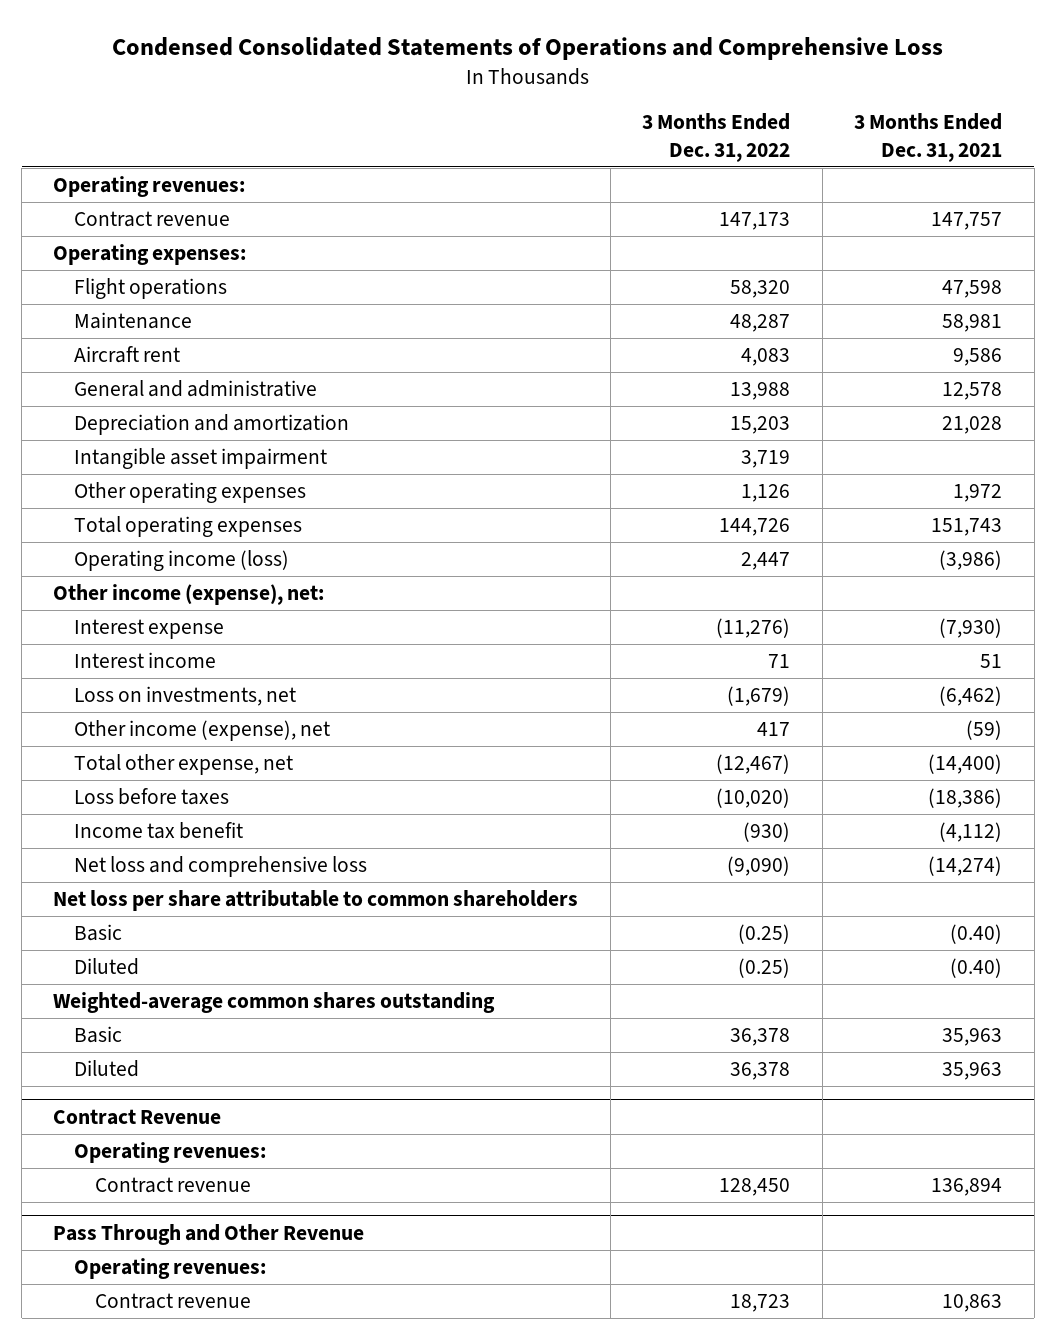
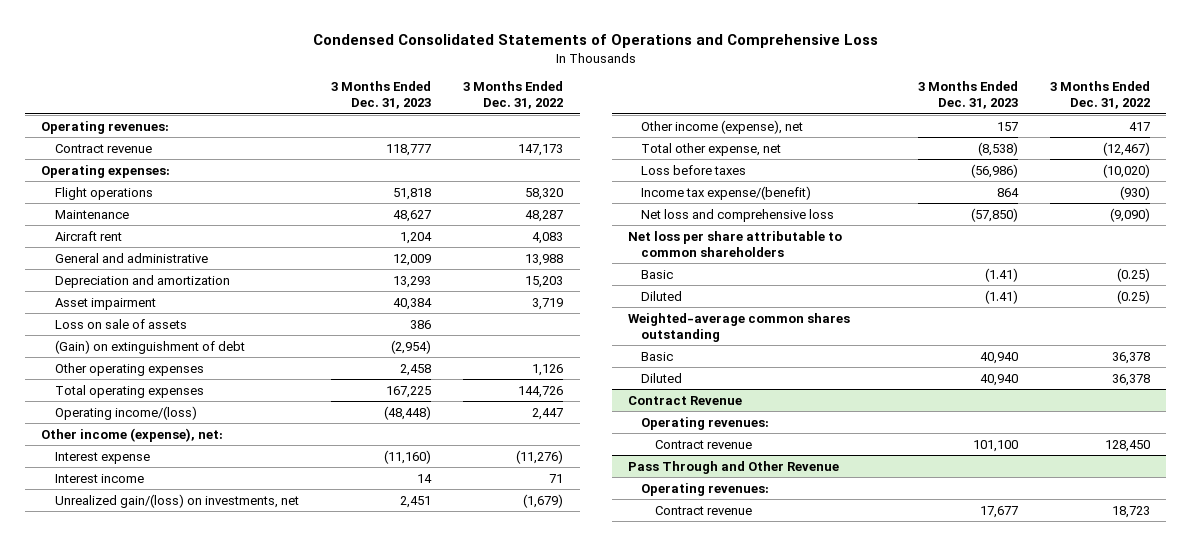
- | 3 Months Ended Dec. 31, 2022 | 3 Months Ended Dec. 31, 2021
+ | 3 Months Ended Dec. 31, 2023 | 3 Months Ended Dec. 31, 2022
- Intangible asset impairment | 3,719 |
+ Asset impairment | 40,384 | 3,719
+ Loss on sale of assets | 386 |
+ (Gain) on extinguishment of debt | (2,954) |
- Operating income (loss) | 2,447 | (3,986)
+ Operating income/(loss) | (48,448) | 2,447
- Loss on investments, net | (1,679) | (6,462)
+ Unrealized gain/(loss) on investments, net | 2,451 | (1,679)
- Income tax benefit | (930) | (4,112)
+ Income tax expense/(benefit) | 864 | (930)

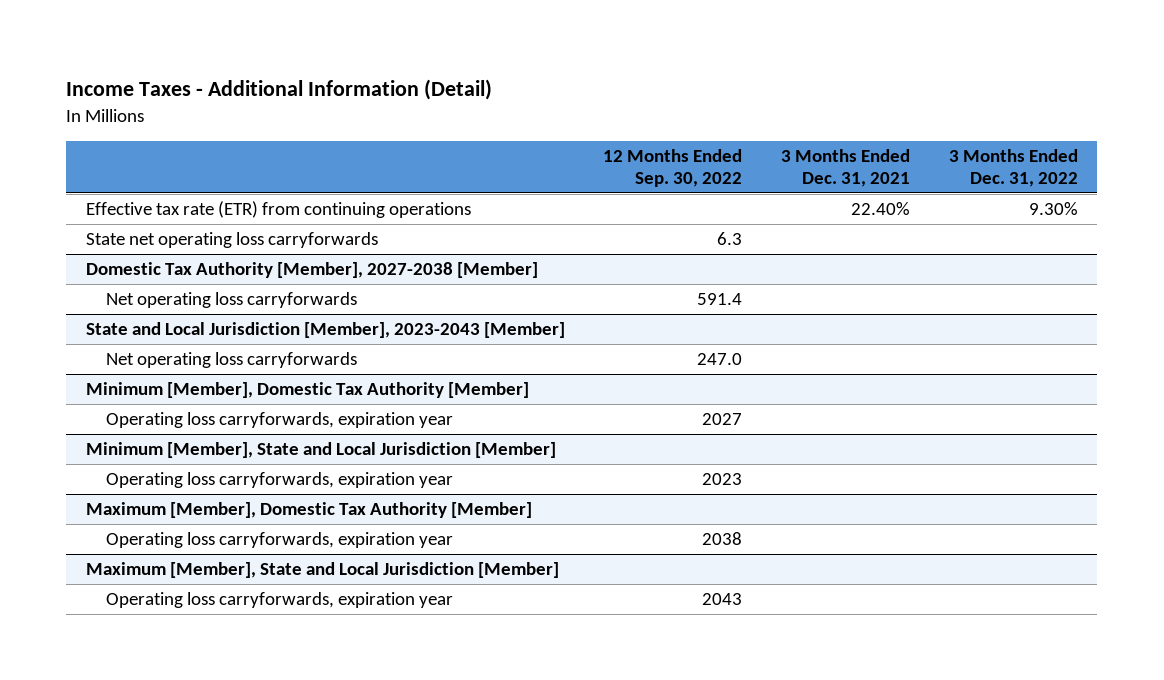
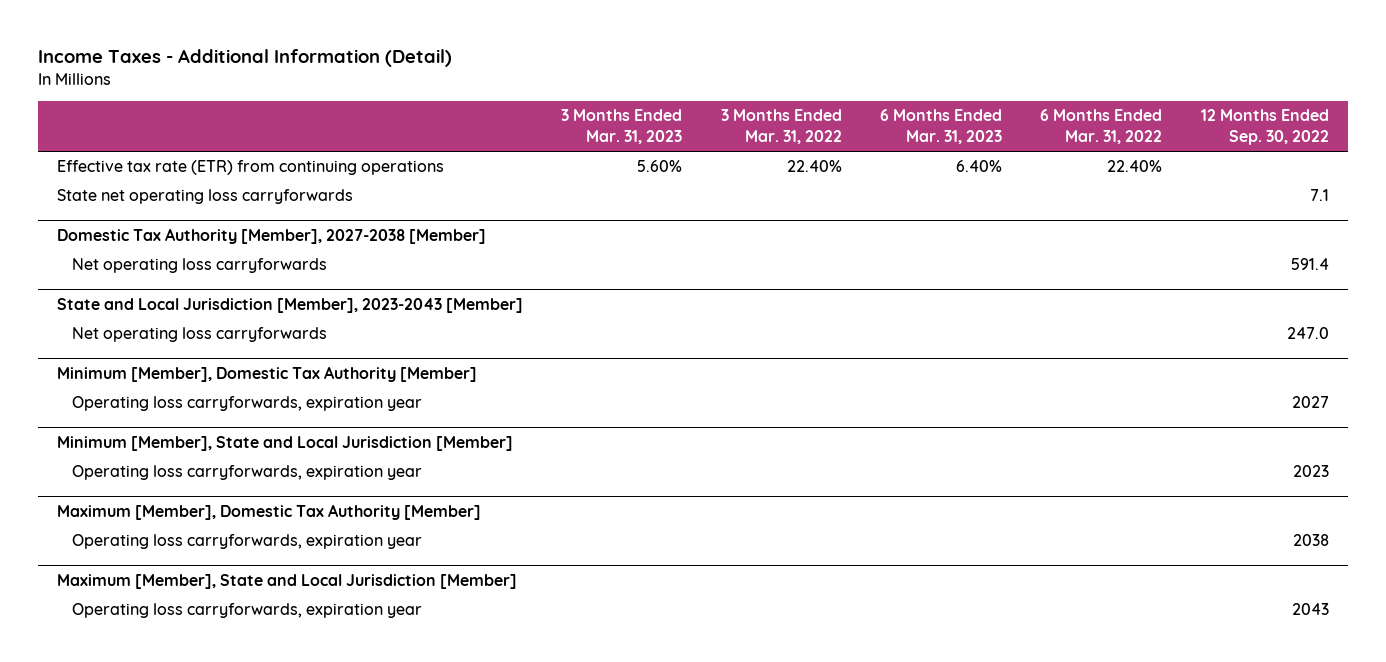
- | 12 Months Ended Sep. 30, 2022 | 3 Months Ended Dec. 31, 2021 | 3 Months Ended Dec. 31, 2022
+ | 3 Months Ended Mar. 31, 2023 | 3 Months Ended Mar. 31, 2022 | 6 Months Ended Mar. 31, 2023 | 6 Months Ended Mar. 31, 2022 | 12 Months Ended Sep. 30, 2022
- State net operating loss carryforwards | 6.3 | |
+ State net operating loss carryforwards | | | | | 7.1

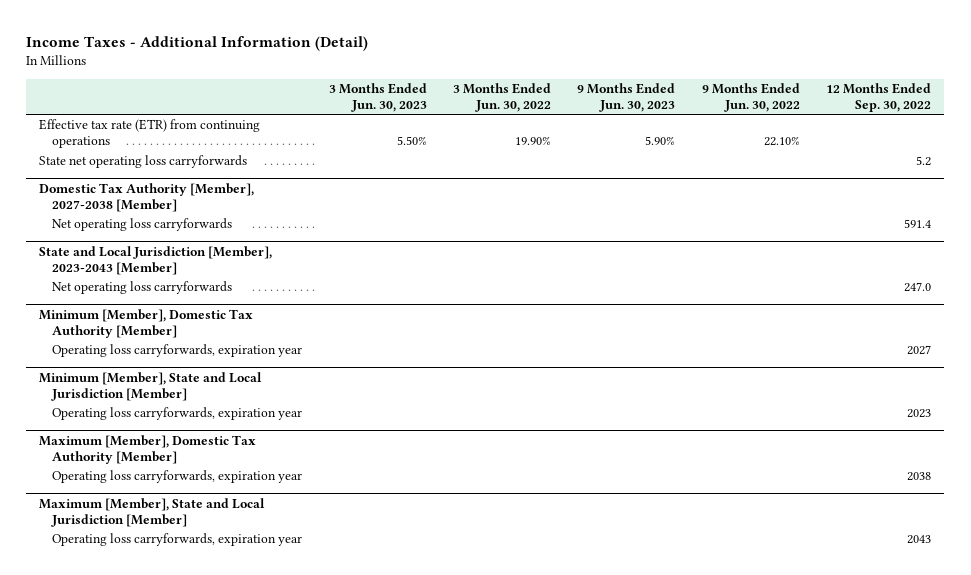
- | 3 Months Ended Mar. 31, 2023 | 3 Months Ended Mar. 31, 2022 | 6 Months Ended Mar. 31, 2023 | 6 Months Ended Mar. 31, 2022 | 12 Months Ended Sep. 30, 2022
+ | 3 Months Ended Jun. 30, 2023 | 3 Months Ended Jun. 30, 2022 | 9 Months Ended Jun. 30, 2023 | 9 Months Ended Jun. 30, 2022 | 12 Months Ended Sep. 30, 2022
- State net operating loss carryforwards | | | | | 7.1
+ State net operating loss carryforwards | | | | | 5.2

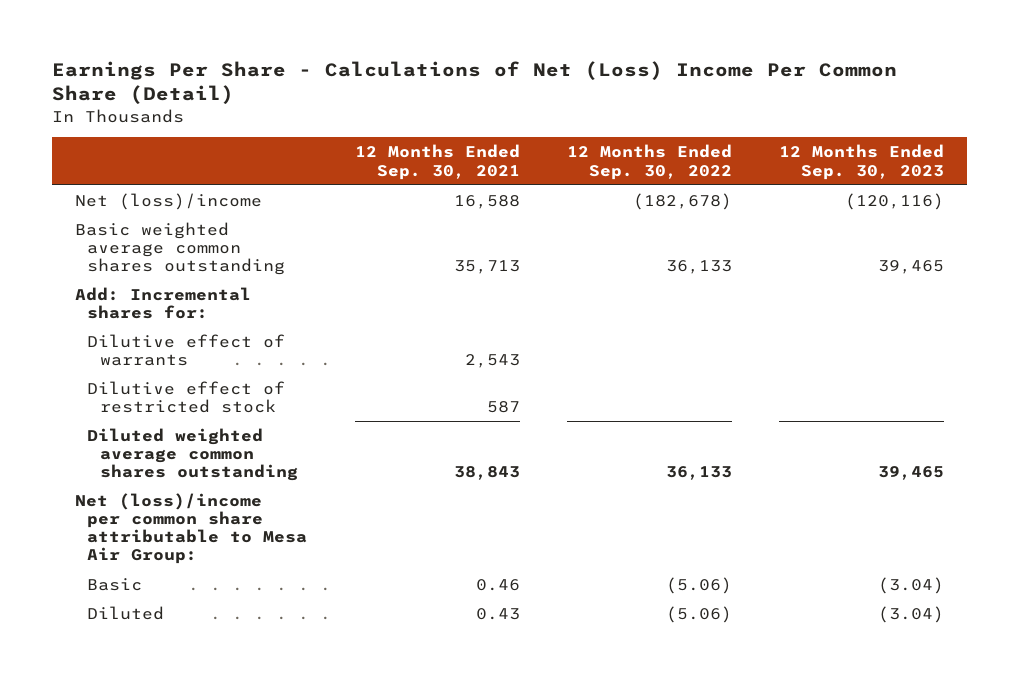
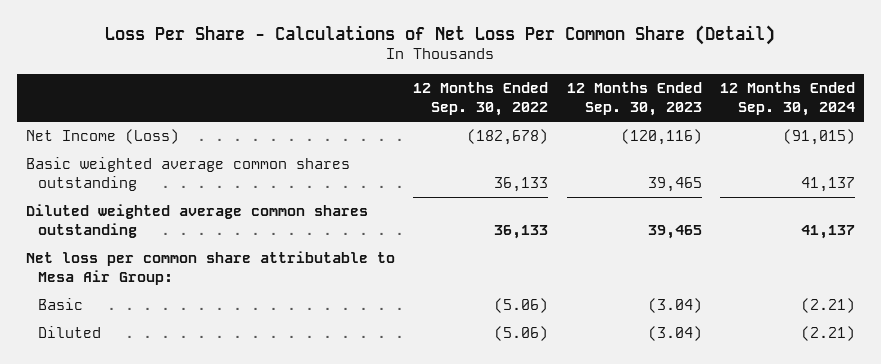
- Earnings Per Share - Calculations of Net (Loss) Income Per Common Share (Detail)
+ Loss Per Share - Calculations of Net Loss Per Common Share (Detail)
- | 12 Months Ended Sep. 30, 2021 | 12 Months Ended Sep. 30, 2022 | 12 Months Ended Sep. 30, 2023
+ | 12 Months Ended Sep. 30, 2022 | 12 Months Ended Sep. 30, 2023 | 12 Months Ended Sep. 30, 2024
- Net (loss)/income | 16,588 | (182,678) | (120,116)
+ Net Income (Loss) | (182,678) | (120,116) | (91,015)
- Add: Incremental shares for:
- Dilutive effect of warrants | 2,543 | |
- Dilutive effect of restricted stock | 587 | |
- Net (loss)/income per common share attributable to Mesa Air Group:
+ Net loss per common share attributable to Mesa Air Group:

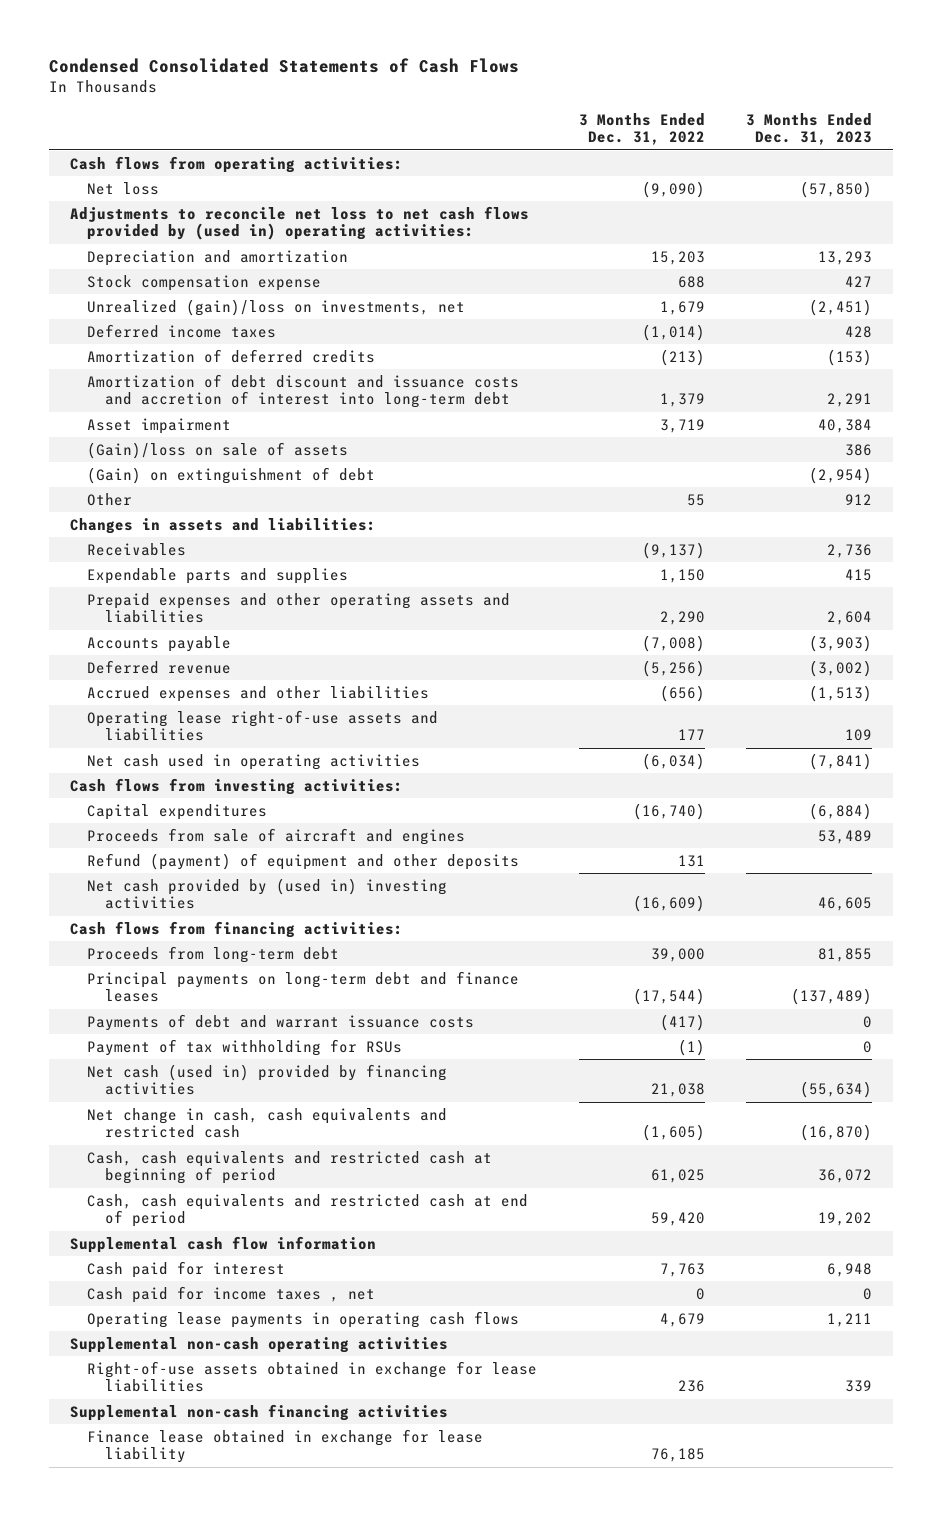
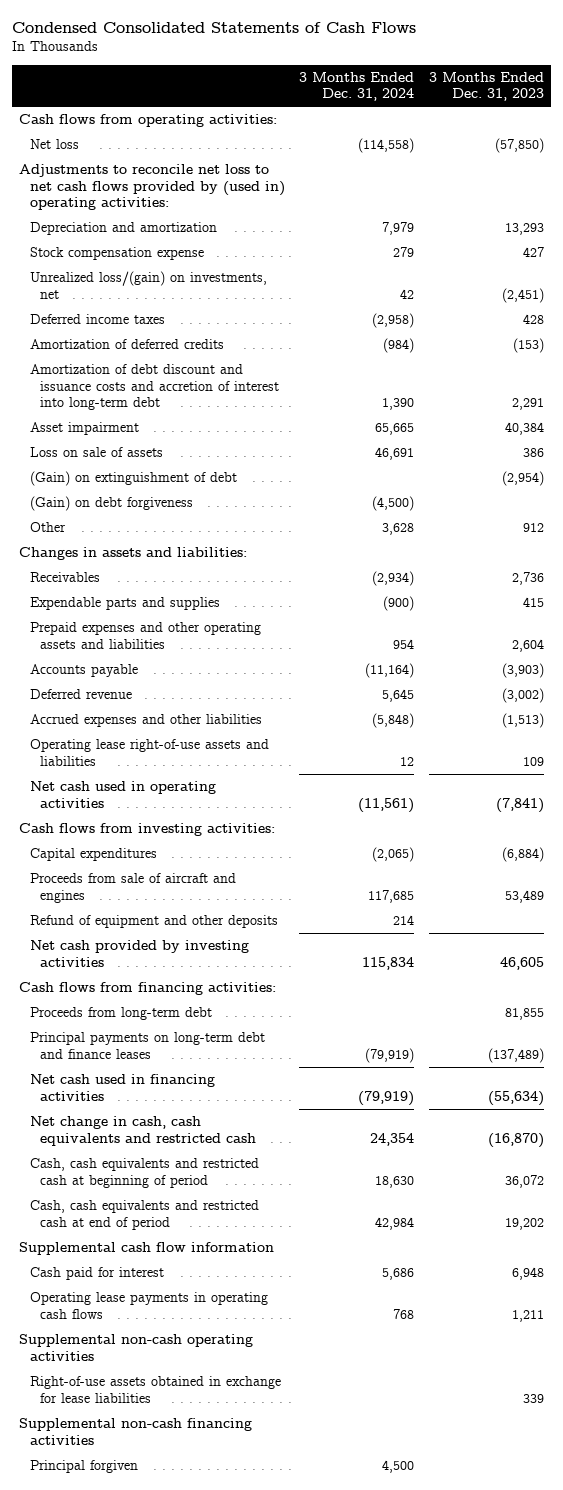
- | 3 Months Ended Dec. 31, 2022 | 3 Months Ended Dec. 31, 2023
+ | 3 Months Ended Dec. 31, 2024 | 3 Months Ended Dec. 31, 2023
- Unrealized (gain)/loss on investments, net | 1,679 | (2,451)
+ Unrealized loss/(gain) on investments, net | 42 | (2,451)
- (Gain)/loss on sale of assets | | 386
+ Loss on sale of assets | 46,691 | 386
+ (Gain) on debt forgiveness | (4,500) |
- Refund (payment) of equipment and other deposits | 131 |
- Net cash provided by (used in) investing activities | (16,609) | 46,605
+ Refund of equipment and other deposits | 214 |
+ Net cash provided by investing activities | 115,834 | 46,605
- Payments of debt and warrant issuance costs | (417) | 0
- Payment of tax withholding for RSUs | (1) | 0
- Net cash (used in) provided by financing activities | 21,038 | (55,634)
+ Net cash used in financing activities | (79,919) | (55,634)
- Cash paid for income taxes , net | 0 | 0
- Finance lease obtained in exchange for lease liability | 76,185 |
+ Principal forgiven | 4,500 |

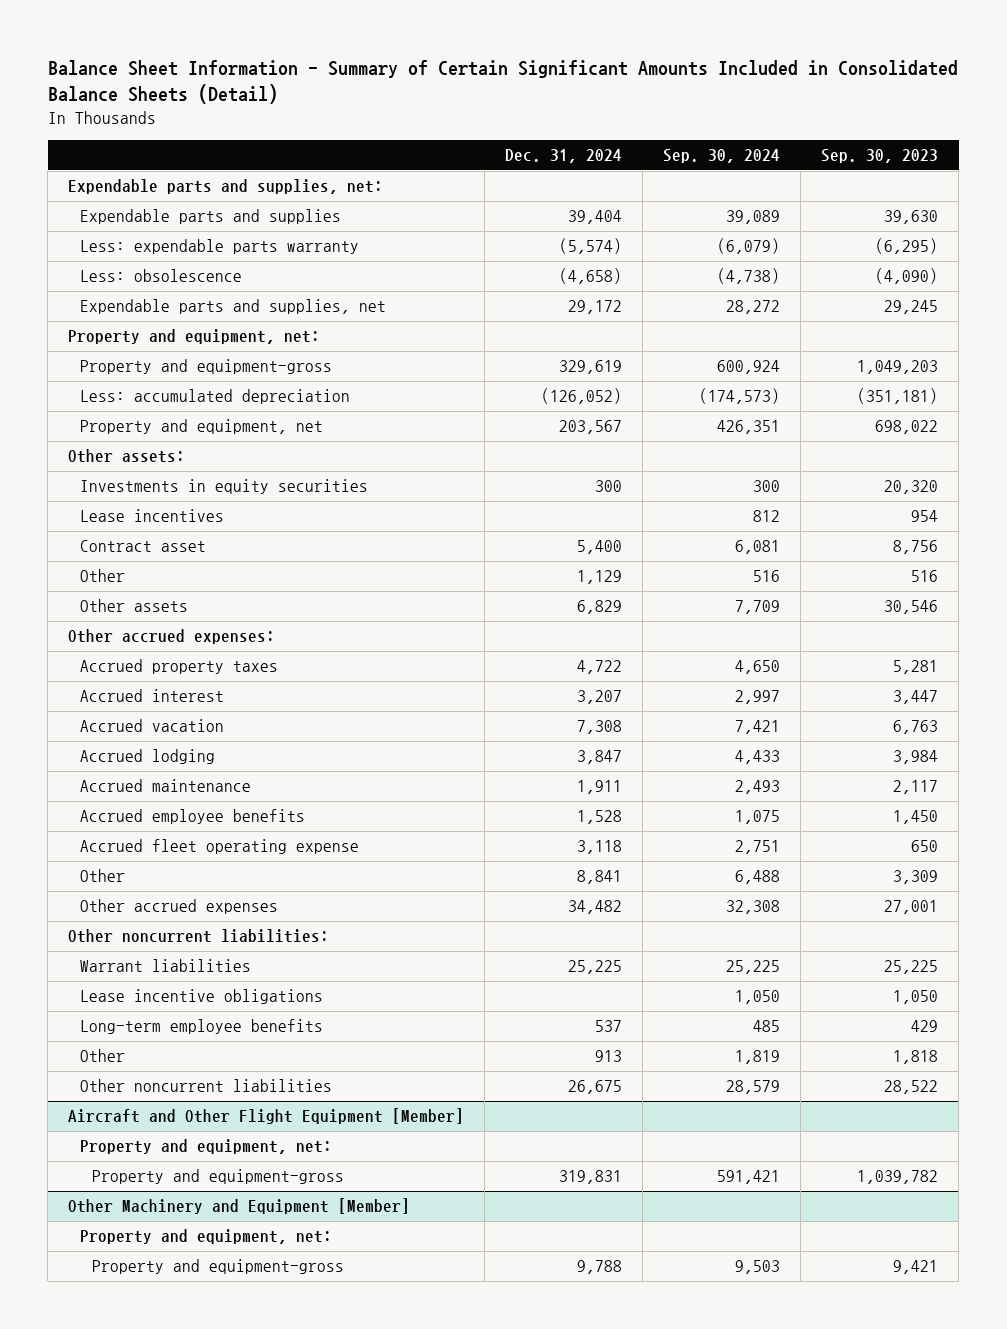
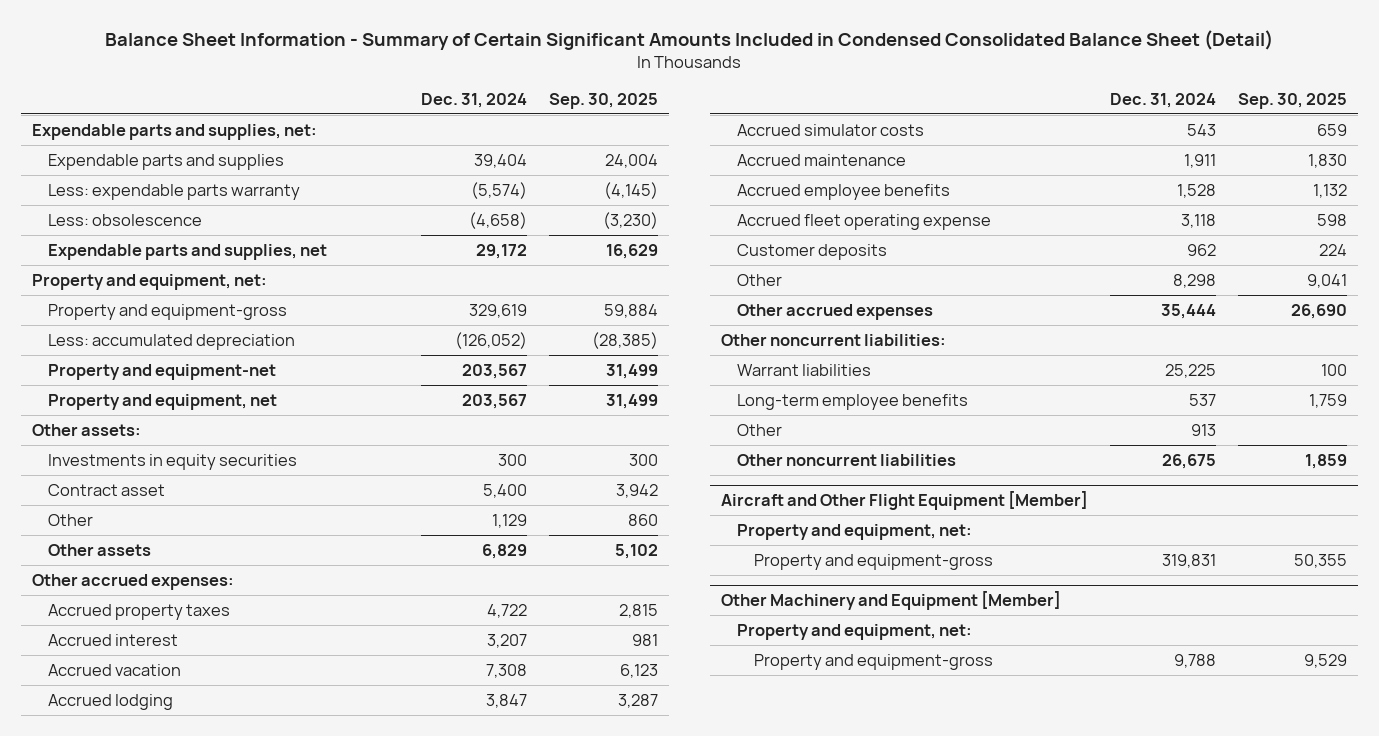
- Balance Sheet Information - Summary of Certain Significant Amounts Included in Consolidated Balance Sheets (Detail)
+ Balance Sheet Information - Summary of Certain Significant Amounts Included in Condensed Consolidated Balance Sheet (Detail)
- | Dec. 31, 2024 | Sep. 30, 2024 | Sep. 30, 2023
+ | Dec. 31, 2024 | Sep. 30, 2025
+ Property and equipment-net | 203,567 | 31,499
- Lease incentives | | 812 | 954
+ Accrued simulator costs | 543 | 659
- Other | 8,841 | 6,488 | 3,309
- Other accrued expenses | 34,482 | 32,308 | 27,001
+ Customer deposits | 962 | 224
+ Other | 8,298 | 9,041
+ Other accrued expenses | 35,444 | 26,690
- Lease incentive obligations | | 1,050 | 1,050

